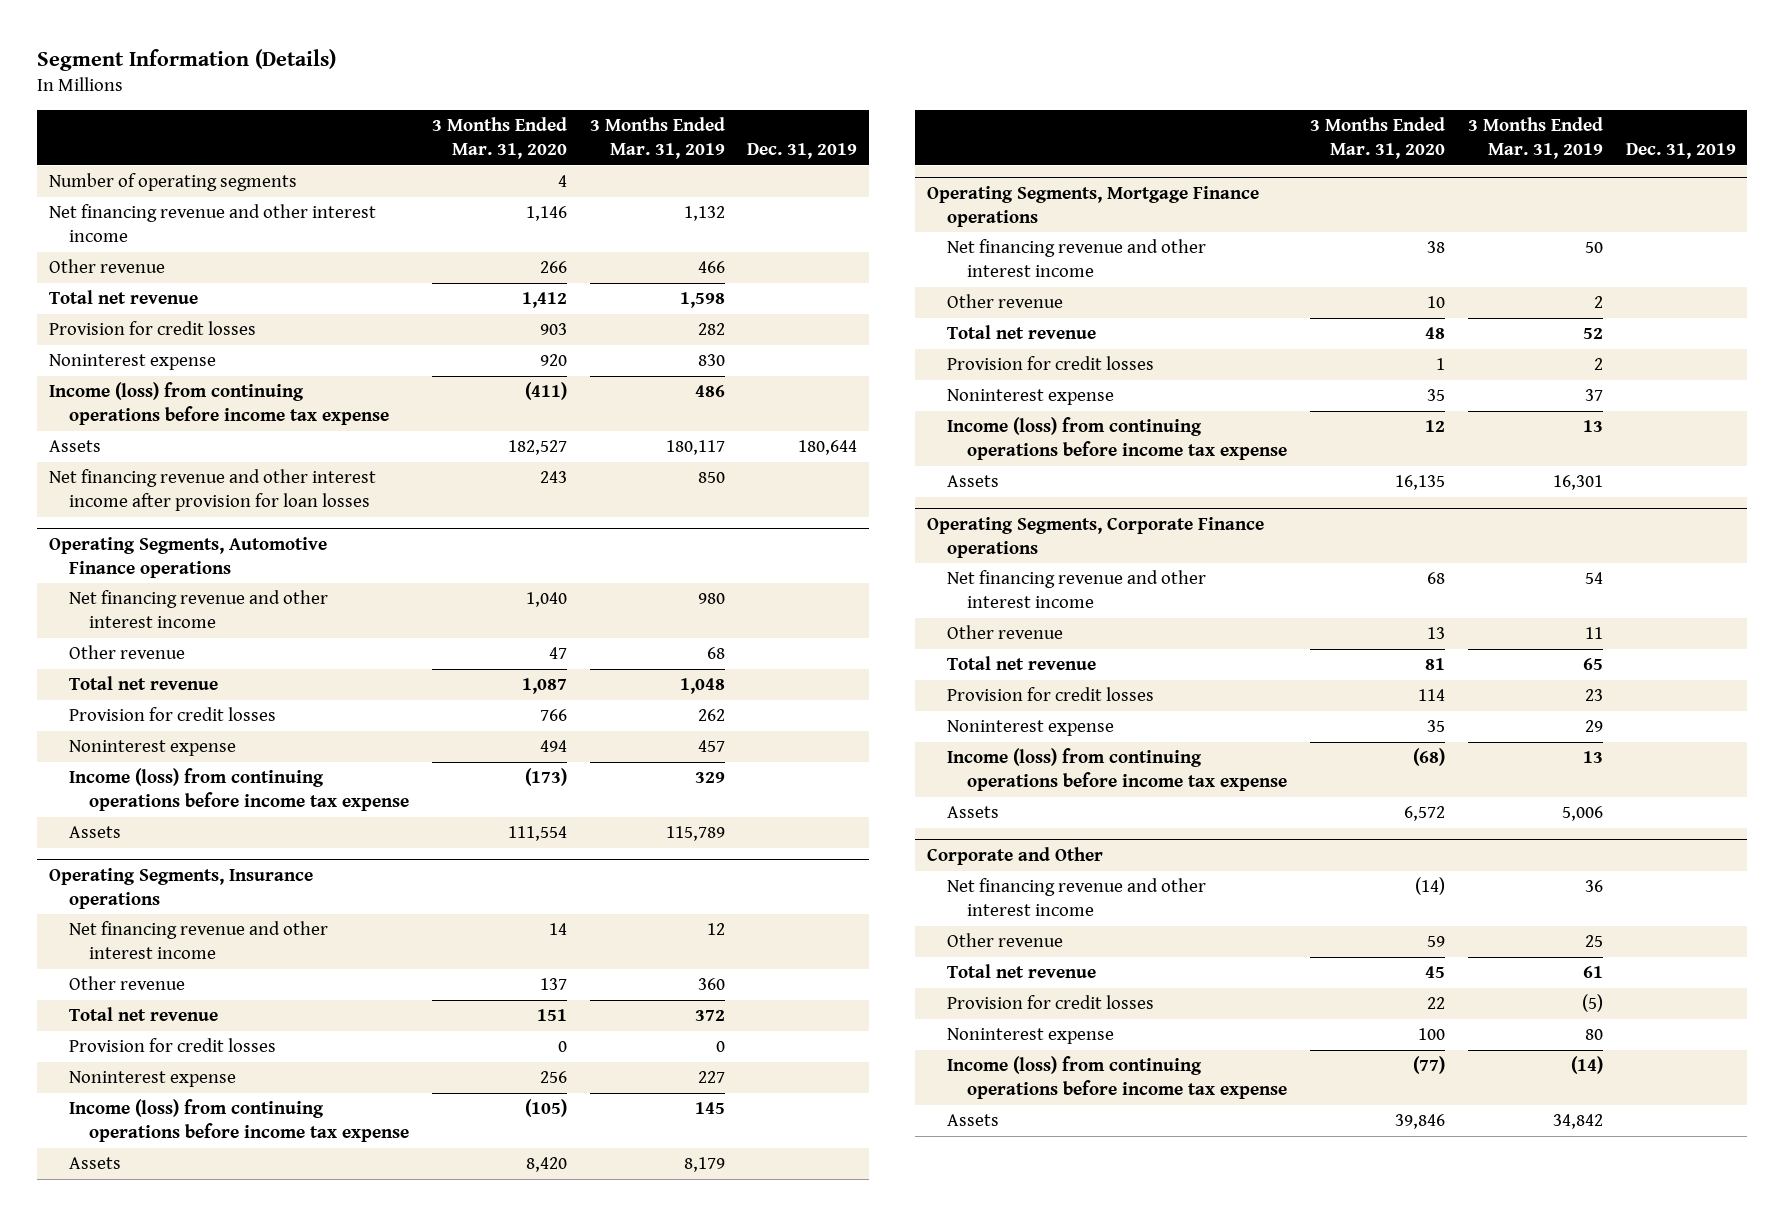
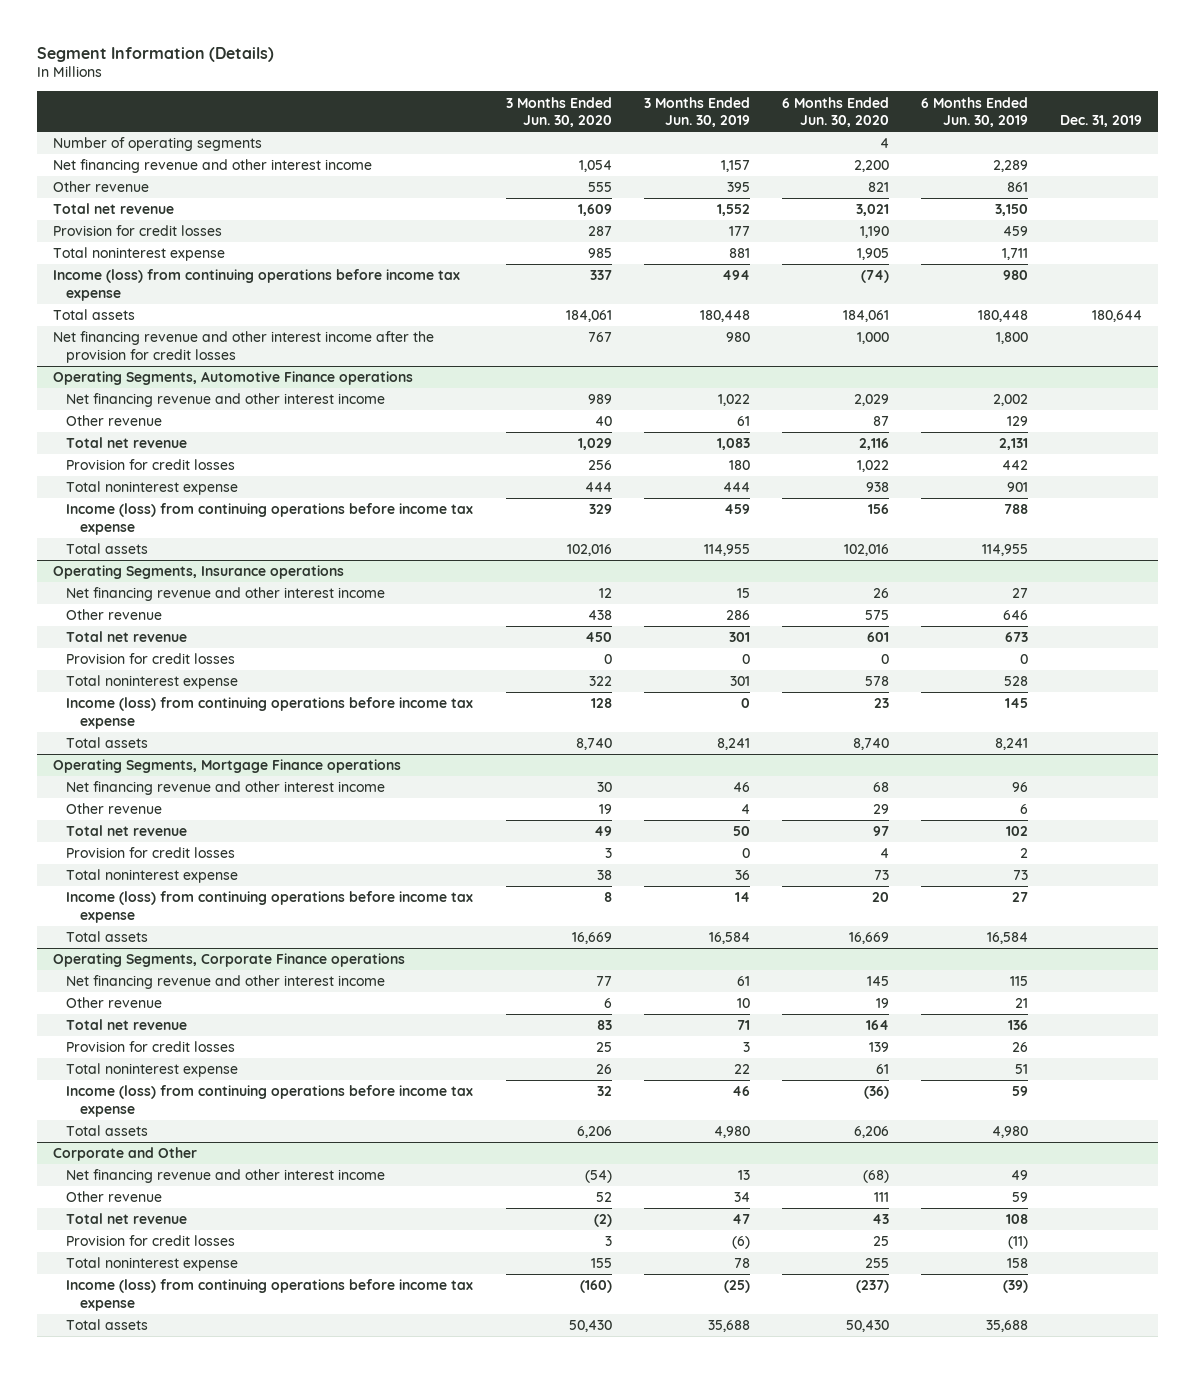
- | 3 Months Ended Mar. 31, 2020 | 3 Months Ended Mar. 31, 2019 | Dec. 31, 2019
+ | 3 Months Ended Jun. 30, 2020 | 3 Months Ended Jun. 30, 2019 | 6 Months Ended Jun. 30, 2020 | 6 Months Ended Jun. 30, 2019 | Dec. 31, 2019
- Noninterest expense | 920 | 830 |
+ Total noninterest expense | 985 | 881 | 1,905 | 1,711 |
- Assets | 182,527 | 180,117 | 180,644
- Net financing revenue and other interest income after provision for loan losses | 243 | 850 |
+ Total assets | 184,061 | 180,448 | 184,061 | 180,448 | 180,644
+ Net financing revenue and other interest income after the provision for credit losses | 767 | 980 | 1,000 | 1,800 |
@ Operating Segments, Automotive Finance operations
- Noninterest expense | 494 | 457 |
+ Total noninterest expense | 444 | 444 | 938 | 901 |
- Assets | 111,554 | 115,789 |
+ Total assets | 102,016 | 114,955 | 102,016 | 114,955 |
@ Operating Segments, Insurance operations
- Noninterest expense | 256 | 227 |
+ Total noninterest expense | 322 | 301 | 578 | 528 |
- Assets | 8,420 | 8,179 |
+ Total assets | 8,740 | 8,241 | 8,740 | 8,241 |
@ Operating Segments, Mortgage Finance operations
- Noninterest expense | 35 | 37 |
+ Total noninterest expense | 38 | 36 | 73 | 73 |
- Assets | 16,135 | 16,301 |
+ Total assets | 16,669 | 16,584 | 16,669 | 16,584 |
@ Operating Segments, Corporate Finance operations
- Noninterest expense | 35 | 29 |
+ Total noninterest expense | 26 | 22 | 61 | 51 |
- Assets | 6,572 | 5,006 |
+ Total assets | 6,206 | 4,980 | 6,206 | 4,980 |
@ Corporate and Other
- Noninterest expense | 100 | 80 |
+ Total noninterest expense | 155 | 78 | 255 | 158 |
- Assets | 39,846 | 34,842 |
+ Total assets | 50,430 | 35,688 | 50,430 | 35,688 |

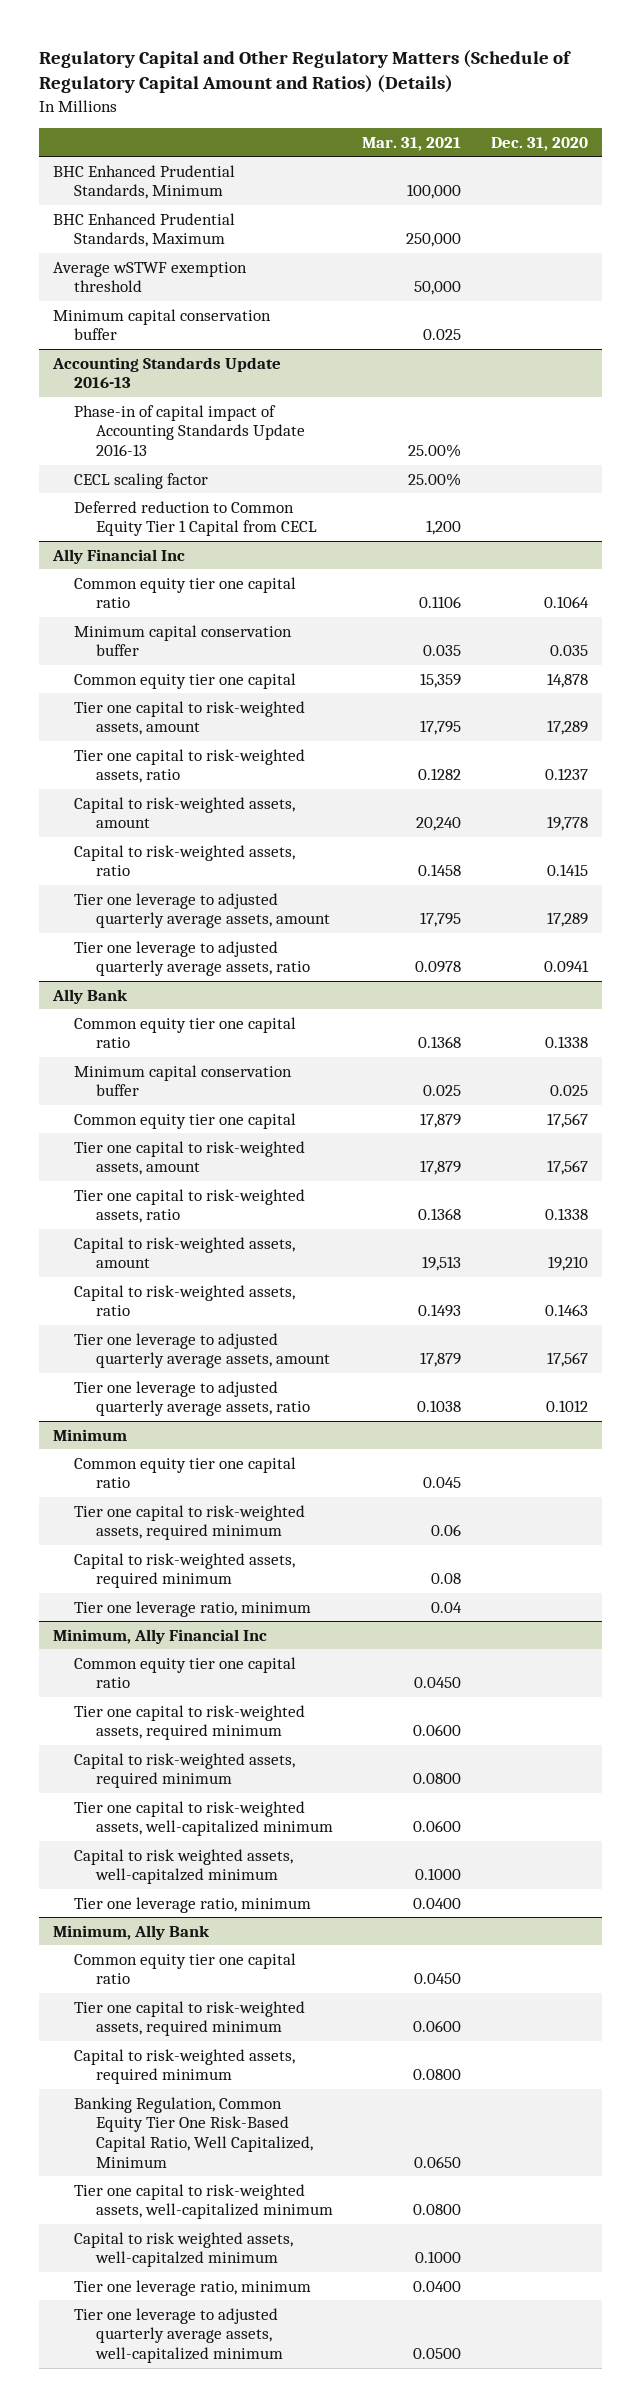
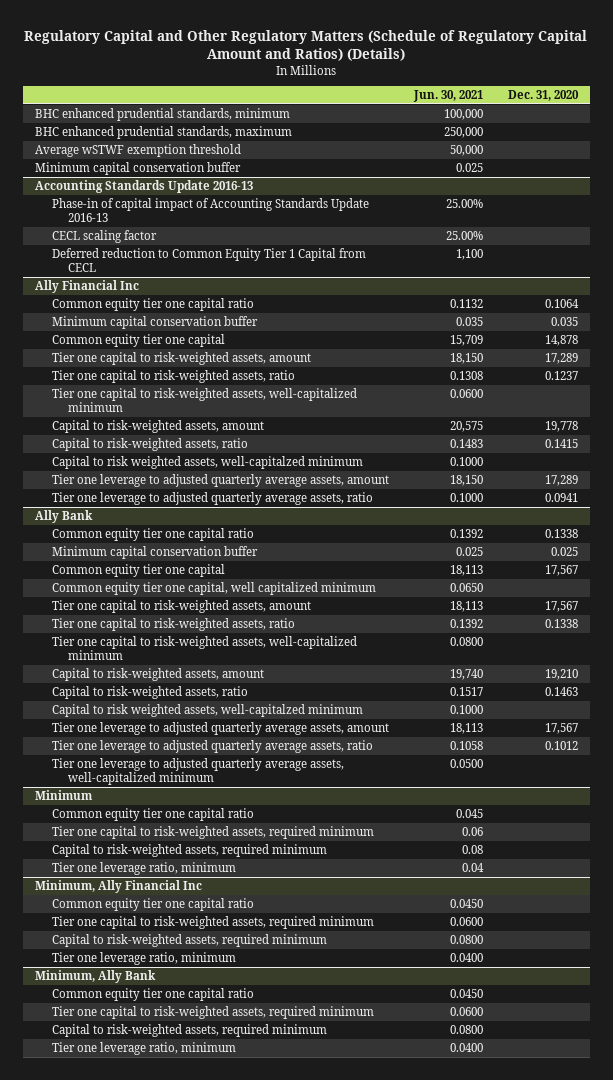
- | Mar. 31, 2021 | Dec. 31, 2020
+ | Jun. 30, 2021 | Dec. 31, 2020
- BHC Enhanced Prudential Standards, Minimum | 100,000 |
- BHC Enhanced Prudential Standards, Maximum | 250,000 |
+ BHC enhanced prudential standards, minimum | 100,000 |
+ BHC enhanced prudential standards, maximum | 250,000 |
@ Ally Financial Inc
+ Tier one capital to risk-weighted assets, well-capitalized minimum | 0.0600 |
+ Capital to risk weighted assets, well-capitalzed minimum | 0.1000 |
@ Ally Bank
+ Common equity tier one capital, well capitalized minimum | 0.0650 |
+ Tier one capital to risk-weighted assets, well-capitalized minimum | 0.0800 |
+ Capital to risk weighted assets, well-capitalzed minimum | 0.1000 |
+ Tier one leverage to adjusted quarterly average assets, well-capitalized minimum | 0.0500 |
@ Minimum, Ally Financial Inc
- Tier one capital to risk-weighted assets, well-capitalized minimum | 0.0600 |
- Capital to risk weighted assets, well-capitalzed minimum | 0.1000 |
@ Minimum, Ally Bank
- Banking Regulation, Common Equity Tier One Risk-Based Capital Ratio, Well Capitalized, Minimum | 0.0650 |
- Tier one capital to risk-weighted assets, well-capitalized minimum | 0.0800 |
- Capital to risk weighted assets, well-capitalzed minimum | 0.1000 |
- Tier one leverage to adjusted quarterly average assets, well-capitalized minimum | 0.0500 |

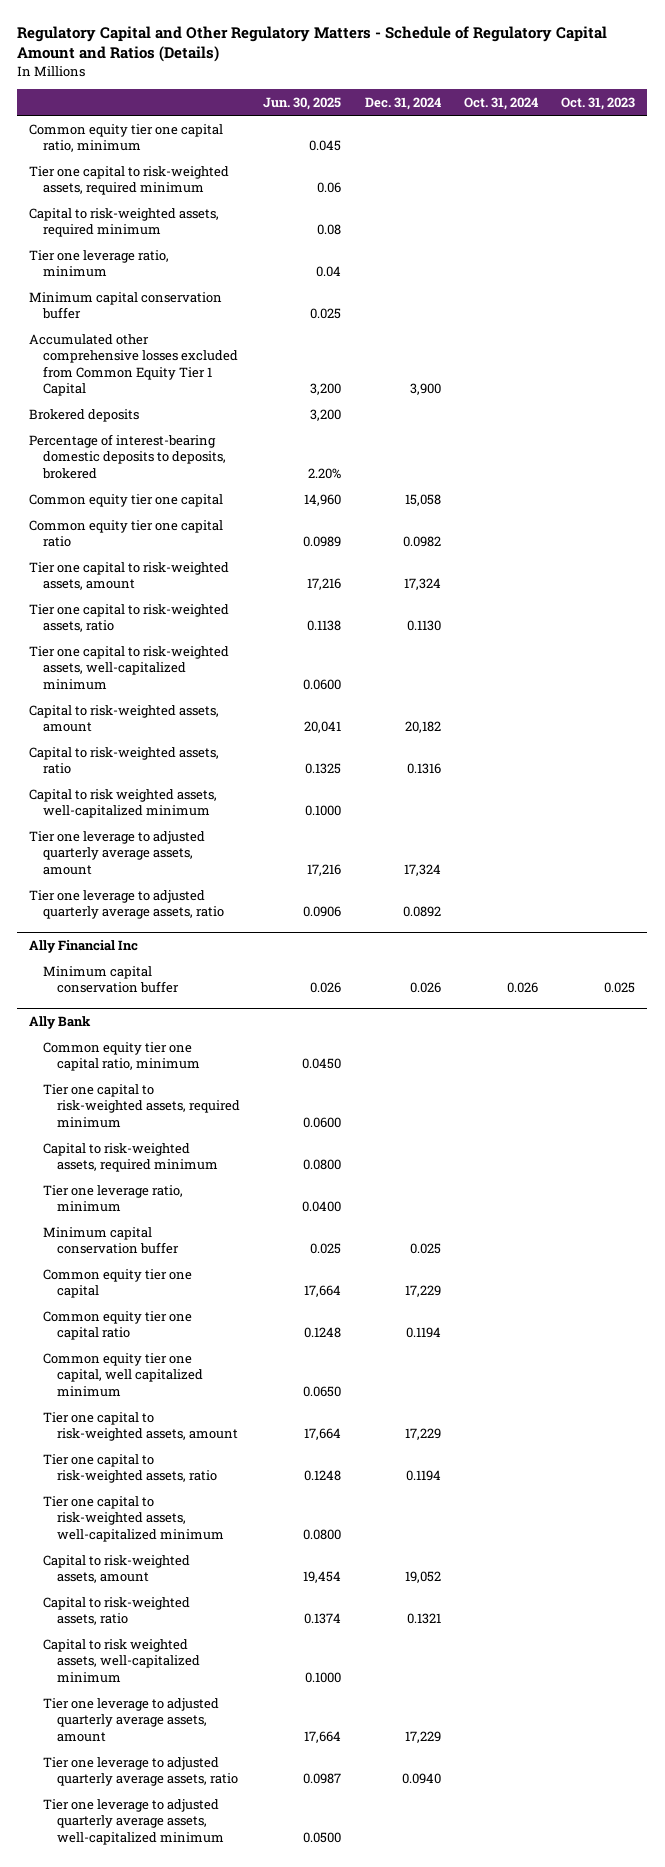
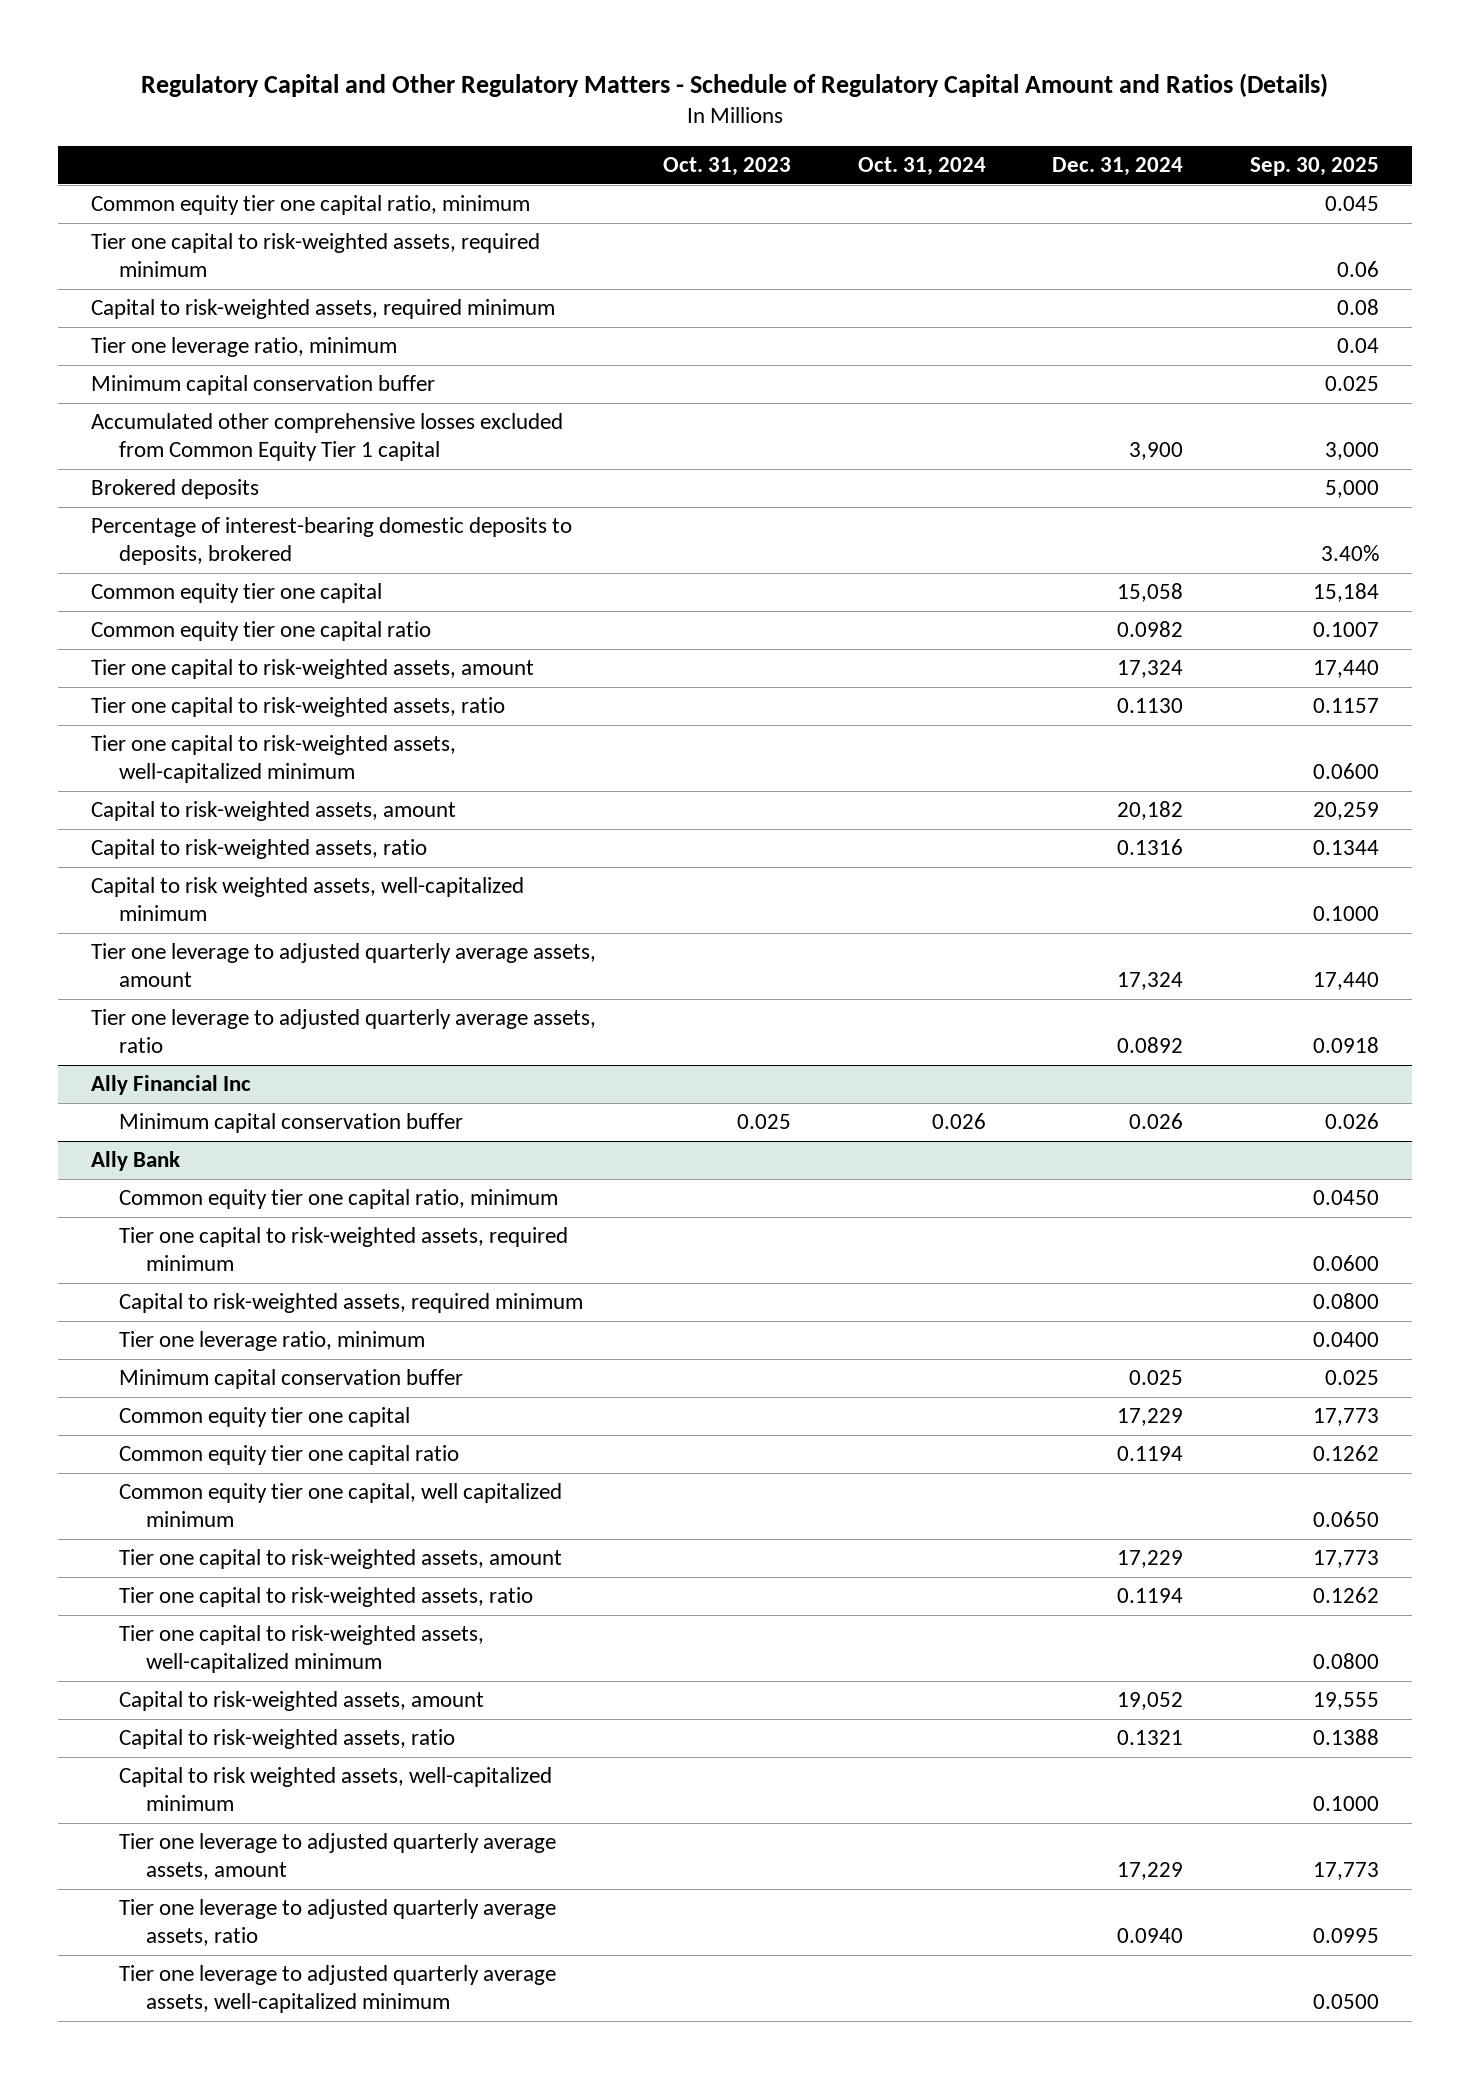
- | Jun. 30, 2025 | Dec. 31, 2024 | Oct. 31, 2024 | Oct. 31, 2023
+ | Oct. 31, 2023 | Oct. 31, 2024 | Dec. 31, 2024 | Sep. 30, 2025
- Accumulated other comprehensive losses excluded from Common Equity Tier 1 Capital | 3,200 | 3,900 | |
+ Accumulated other comprehensive losses excluded from Common Equity Tier 1 capital | | | 3,900 | 3,000

